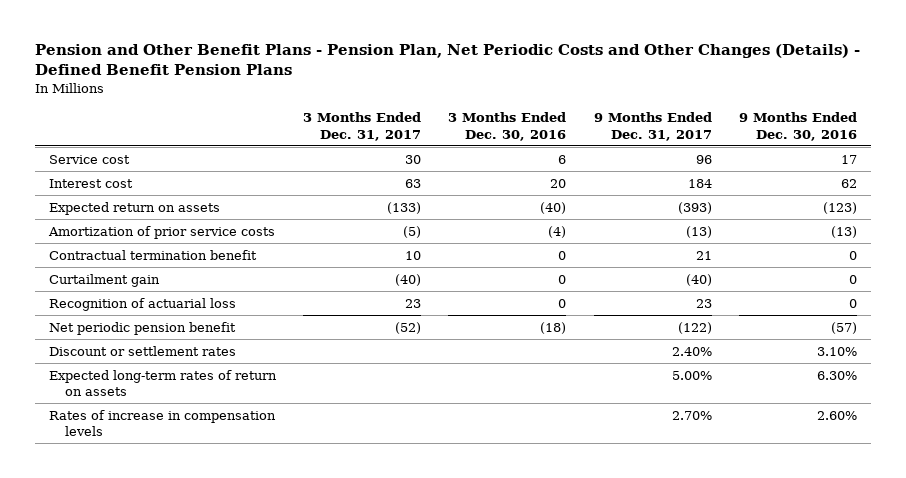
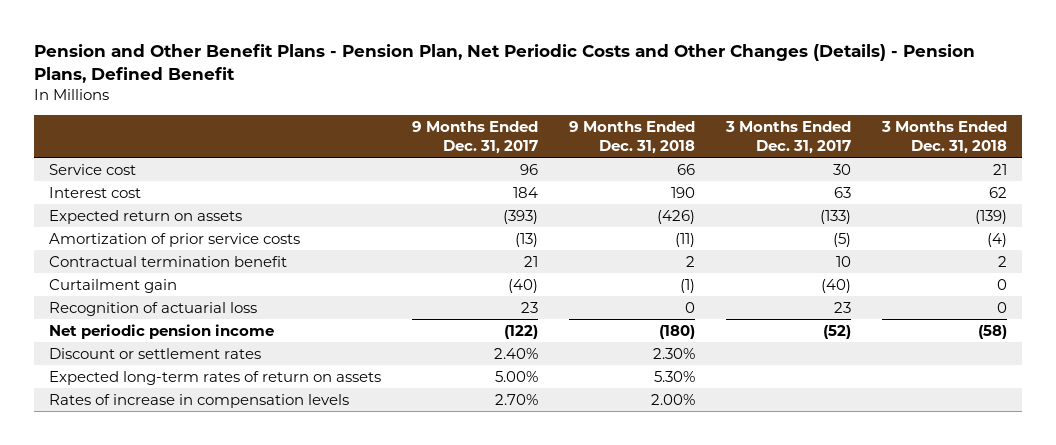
- Pension and Other Benefit Plans - Pension Plan, Net Periodic Costs and Other Changes (Details) - Defined Benefit Pension Plans
+ Pension and Other Benefit Plans - Pension Plan, Net Periodic Costs and Other Changes (Details) - Pension Plans, Defined Benefit
- | 3 Months Ended Dec. 31, 2017 | 3 Months Ended Dec. 30, 2016 | 9 Months Ended Dec. 31, 2017 | 9 Months Ended Dec. 30, 2016
+ | 9 Months Ended Dec. 31, 2017 | 9 Months Ended Dec. 31, 2018 | 3 Months Ended Dec. 31, 2017 | 3 Months Ended Dec. 31, 2018
- Net periodic pension benefit | (52) | (18) | (122) | (57)
+ Net periodic pension income | (122) | (180) | (52) | (58)

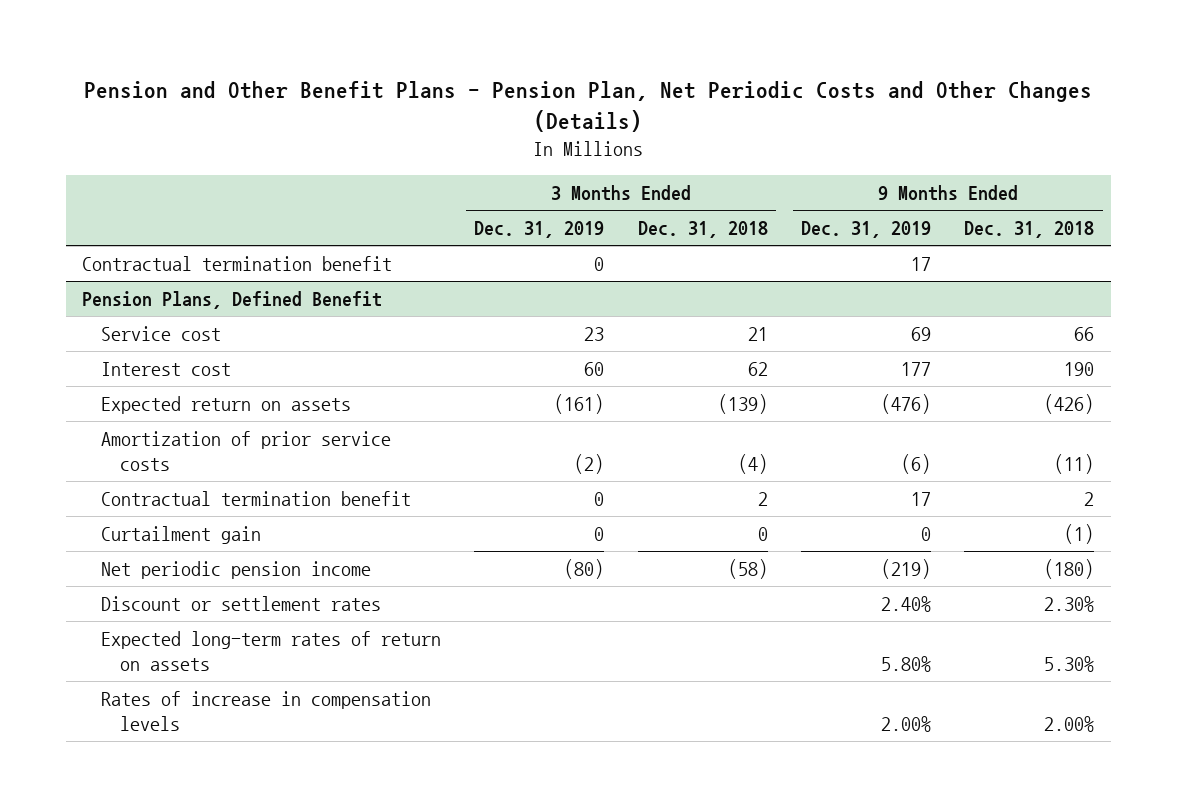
- Pension and Other Benefit Plans - Pension Plan, Net Periodic Costs and Other Changes (Details) - Pension Plans, Defined Benefit
+ Pension and Other Benefit Plans - Pension Plan, Net Periodic Costs and Other Changes (Details)
- | 9 Months Ended Dec. 31, 2017 | 9 Months Ended Dec. 31, 2018 | 3 Months Ended Dec. 31, 2017 | 3 Months Ended Dec. 31, 2018
+ | 3 Months Ended Dec. 31, 2019 | 3 Months Ended Dec. 31, 2018 | 9 Months Ended Dec. 31, 2019 | 9 Months Ended Dec. 31, 2018
+ Contractual termination benefit | 0 | | 17 |
+ Pension Plans, Defined Benefit
- Recognition of actuarial loss | 23 | 0 | 23 | 0

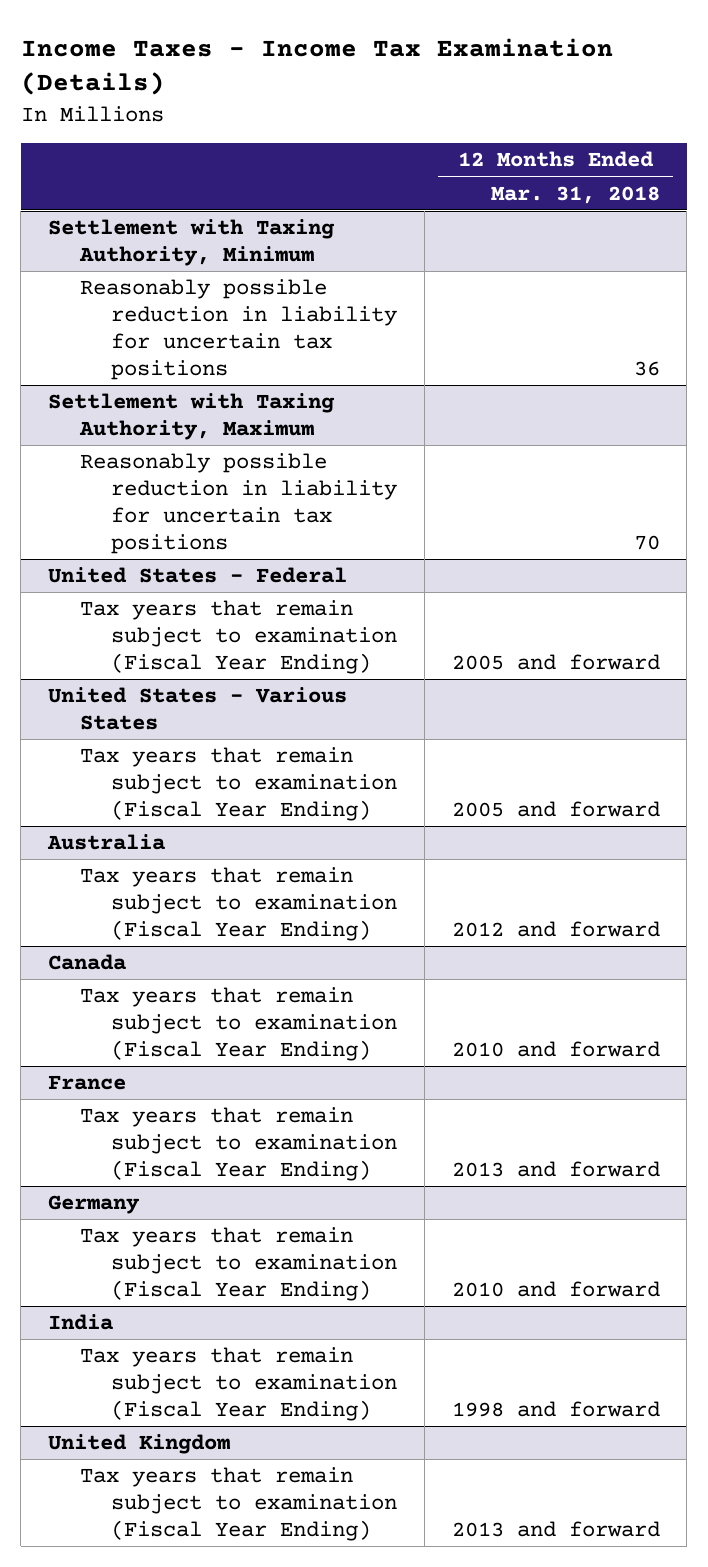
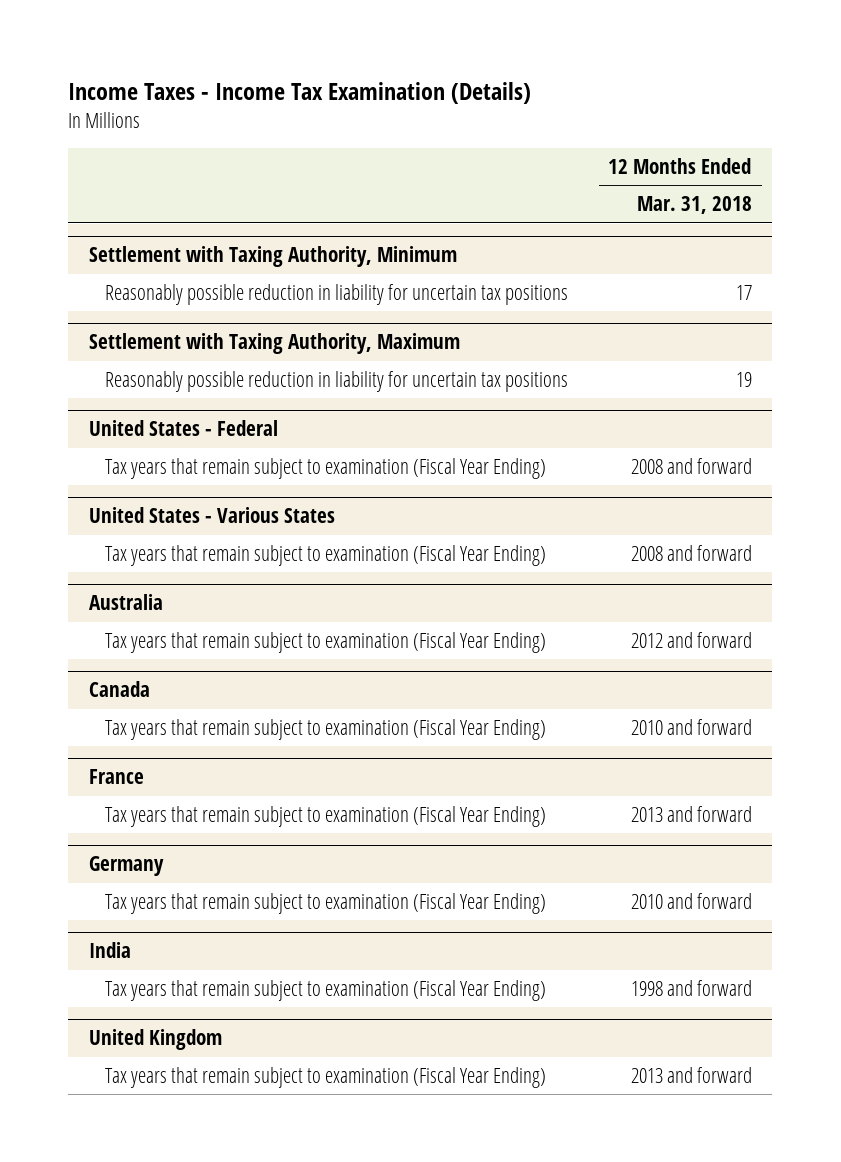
@ Settlement with Taxing Authority, Minimum
- Reasonably possible reduction in liability for uncertain tax positions | 36
+ Reasonably possible reduction in liability for uncertain tax positions | 17
@ Settlement with Taxing Authority, Maximum
- Reasonably possible reduction in liability for uncertain tax positions | 70
+ Reasonably possible reduction in liability for uncertain tax positions | 19
@ United States - Federal
- Tax years that remain subject to examination (Fiscal Year Ending) | 2005 and forward
+ Tax years that remain subject to examination (Fiscal Year Ending) | 2008 and forward
@ United States - Various States
- Tax years that remain subject to examination (Fiscal Year Ending) | 2005 and forward
+ Tax years that remain subject to examination (Fiscal Year Ending) | 2008 and forward

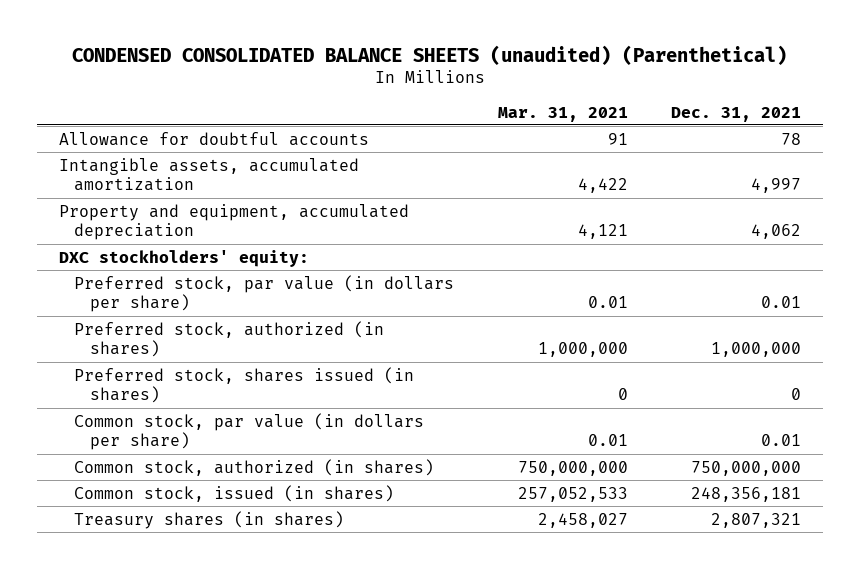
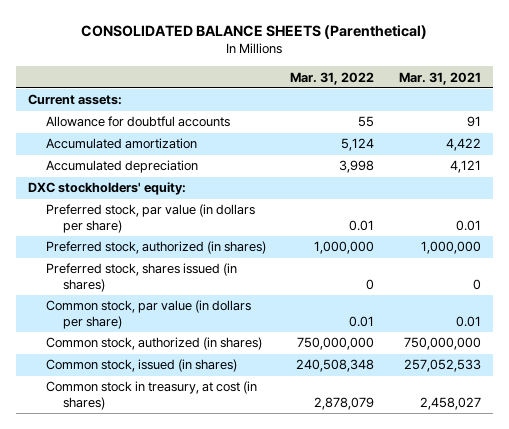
- CONDENSED CONSOLIDATED BALANCE SHEETS (unaudited) (Parenthetical)
+ CONSOLIDATED BALANCE SHEETS (Parenthetical)
- | Mar. 31, 2021 | Dec. 31, 2021
+ | Mar. 31, 2022 | Mar. 31, 2021
+ Current assets:
- Intangible assets, accumulated amortization | 4,422 | 4,997
- Property and equipment, accumulated depreciation | 4,121 | 4,062
+ Accumulated amortization | 5,124 | 4,422
+ Accumulated depreciation | 3,998 | 4,121
- Treasury shares (in shares) | 2,458,027 | 2,807,321
+ Common stock in treasury, at cost (in shares) | 2,878,079 | 2,458,027

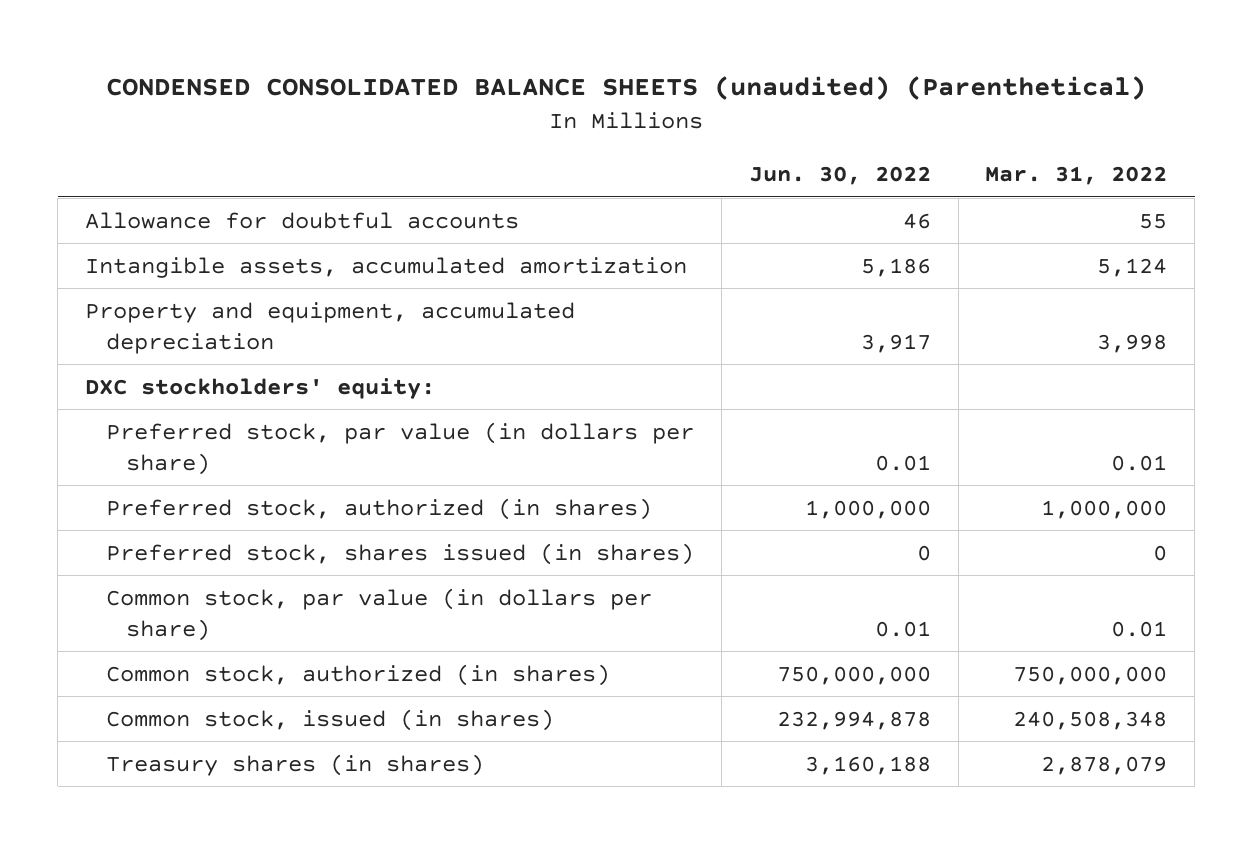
- CONSOLIDATED BALANCE SHEETS (Parenthetical)
+ CONDENSED CONSOLIDATED BALANCE SHEETS (unaudited) (Parenthetical)
- | Mar. 31, 2022 | Mar. 31, 2021
+ | Jun. 30, 2022 | Mar. 31, 2022
- Current assets:
- Accumulated amortization | 5,124 | 4,422
- Accumulated depreciation | 3,998 | 4,121
+ Intangible assets, accumulated amortization | 5,186 | 5,124
+ Property and equipment, accumulated depreciation | 3,917 | 3,998
- Common stock in treasury, at cost (in shares) | 2,878,079 | 2,458,027
+ Treasury shares (in shares) | 3,160,188 | 2,878,079

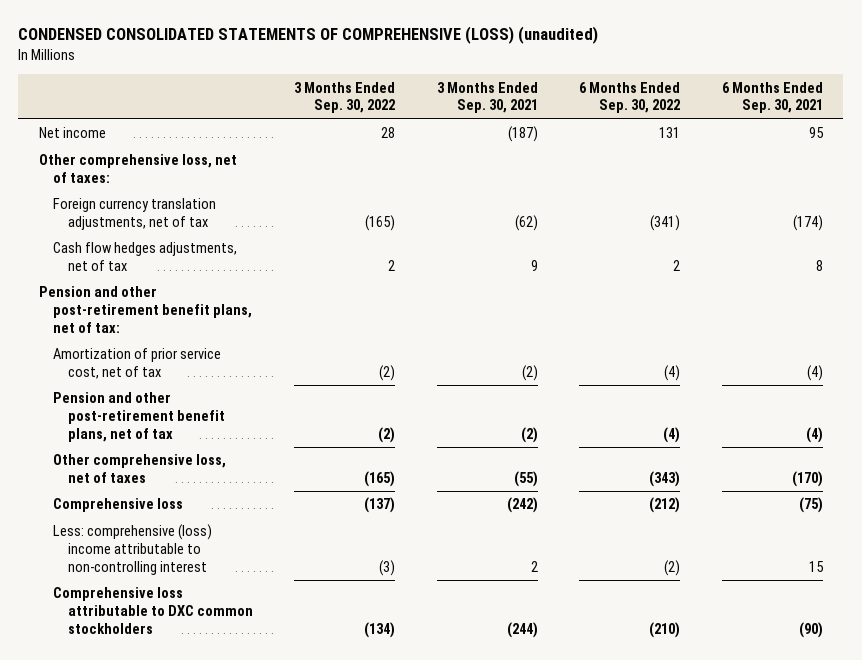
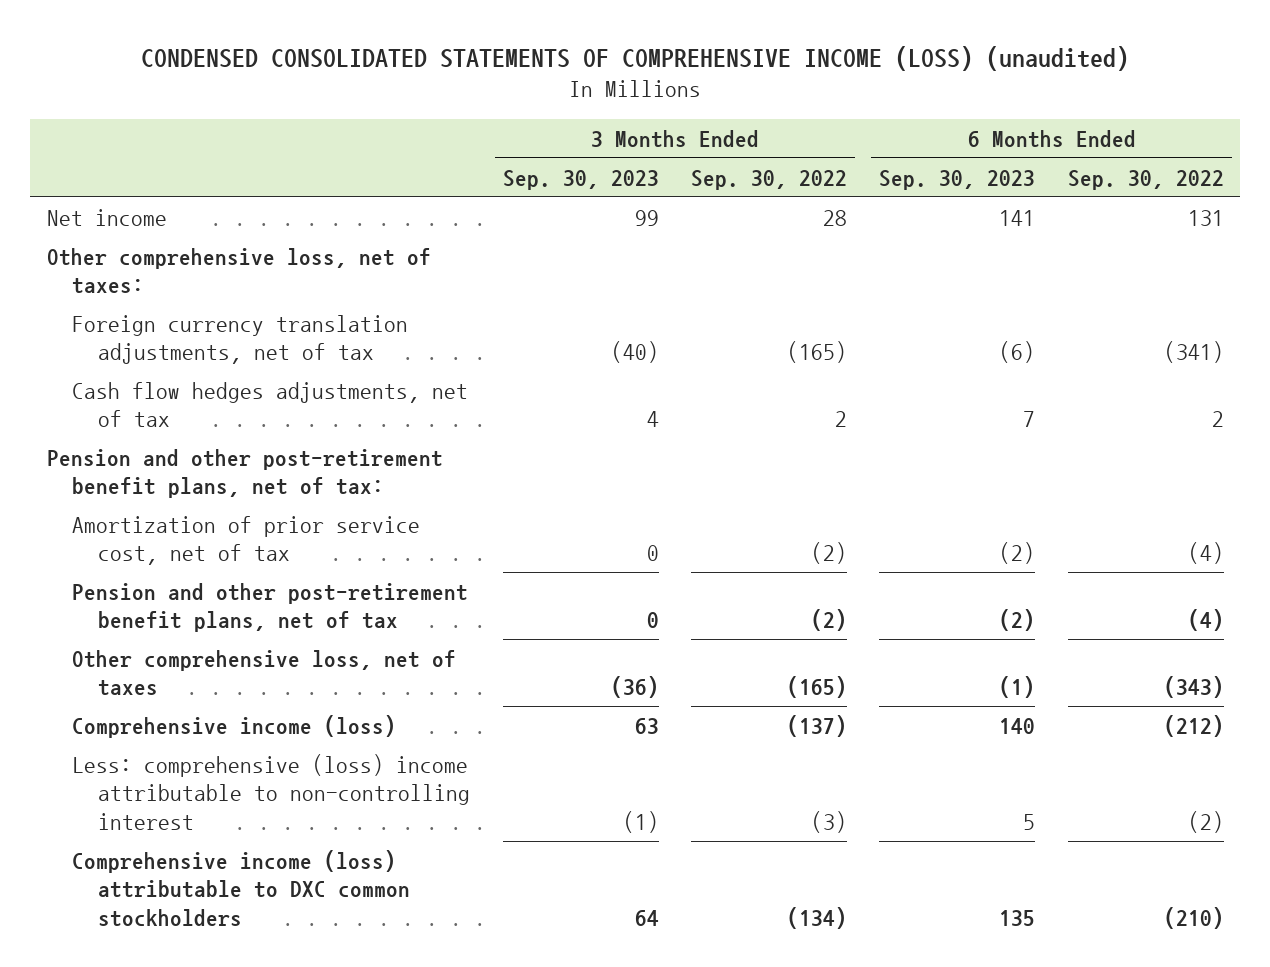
- CONDENSED CONSOLIDATED STATEMENTS OF COMPREHENSIVE (LOSS) (unaudited)
+ CONDENSED CONSOLIDATED STATEMENTS OF COMPREHENSIVE INCOME (LOSS) (unaudited)
- | 3 Months Ended Sep. 30, 2022 | 3 Months Ended Sep. 30, 2021 | 6 Months Ended Sep. 30, 2022 | 6 Months Ended Sep. 30, 2021
+ | 3 Months Ended Sep. 30, 2023 | 3 Months Ended Sep. 30, 2022 | 6 Months Ended Sep. 30, 2023 | 6 Months Ended Sep. 30, 2022
- Comprehensive loss | (137) | (242) | (212) | (75)
+ Comprehensive income (loss) | 63 | (137) | 140 | (212)
- Comprehensive loss attributable to DXC common stockholders | (134) | (244) | (210) | (90)
+ Comprehensive income (loss) attributable to DXC common stockholders | 64 | (134) | 135 | (210)

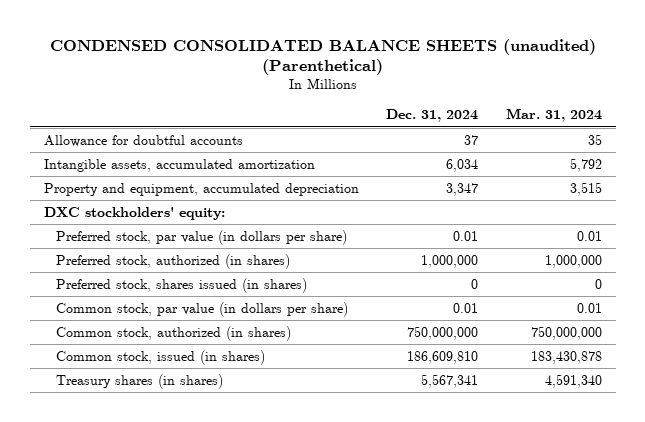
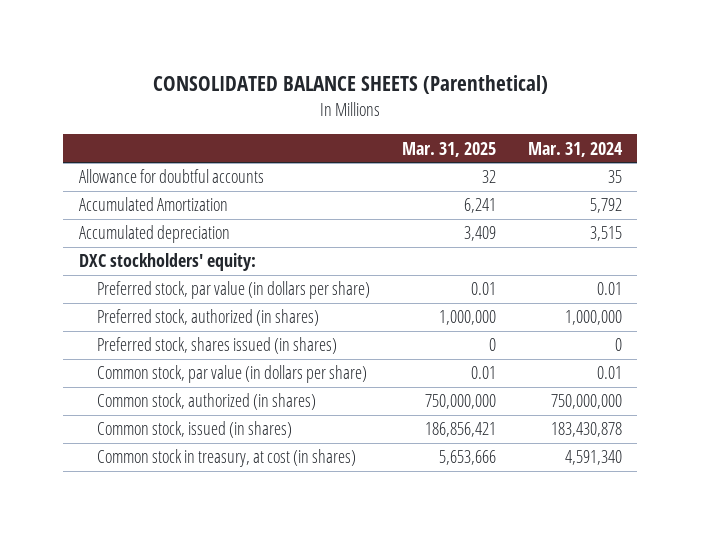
- CONDENSED CONSOLIDATED BALANCE SHEETS (unaudited) (Parenthetical)
+ CONSOLIDATED BALANCE SHEETS (Parenthetical)
- | Dec. 31, 2024 | Mar. 31, 2024
+ | Mar. 31, 2025 | Mar. 31, 2024
- Intangible assets, accumulated amortization | 6,034 | 5,792
- Property and equipment, accumulated depreciation | 3,347 | 3,515
+ Accumulated Amortization | 6,241 | 5,792
+ Accumulated depreciation | 3,409 | 3,515
- Treasury shares (in shares) | 5,567,341 | 4,591,340
+ Common stock in treasury, at cost (in shares) | 5,653,666 | 4,591,340

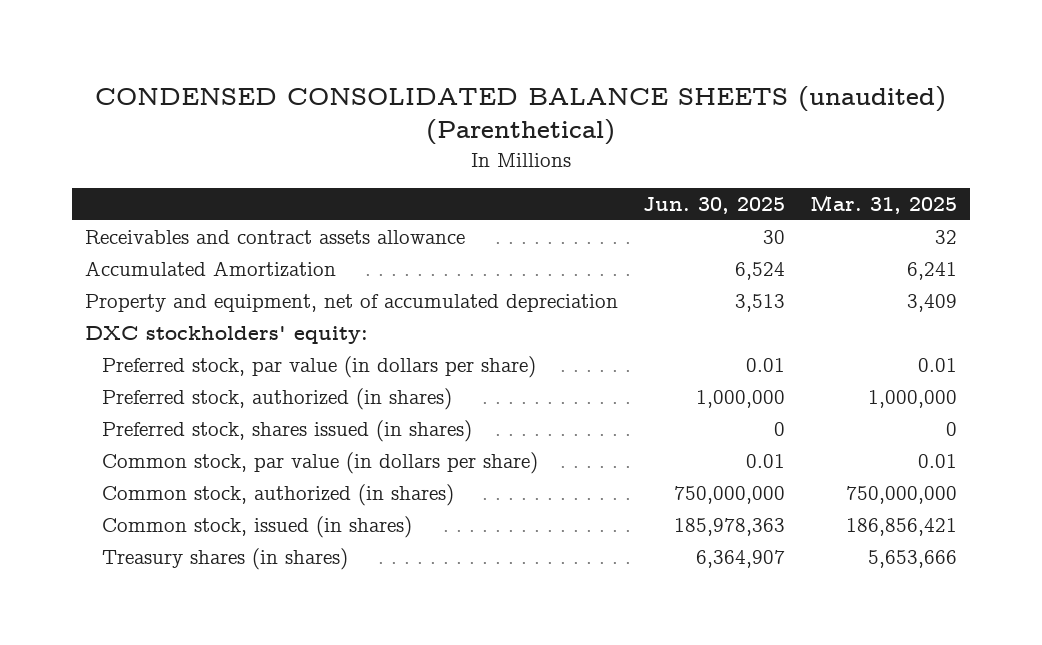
- CONSOLIDATED BALANCE SHEETS (Parenthetical)
+ CONDENSED CONSOLIDATED BALANCE SHEETS (unaudited) (Parenthetical)
- | Mar. 31, 2025 | Mar. 31, 2024
+ | Jun. 30, 2025 | Mar. 31, 2025
- Allowance for doubtful accounts | 32 | 35
+ Receivables and contract assets allowance | 30 | 32
- Accumulated depreciation | 3,409 | 3,515
+ Property and equipment, net of accumulated depreciation | 3,513 | 3,409
- Common stock in treasury, at cost (in shares) | 5,653,666 | 4,591,340
+ Treasury shares (in shares) | 6,364,907 | 5,653,666

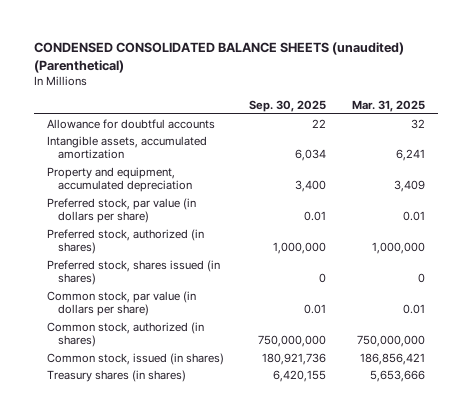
- | Jun. 30, 2025 | Mar. 31, 2025
+ | Sep. 30, 2025 | Mar. 31, 2025
- Receivables and contract assets allowance | 30 | 32
- Accumulated Amortization | 6,524 | 6,241
- Property and equipment, net of accumulated depreciation | 3,513 | 3,409
- DXC stockholders' equity:
+ Allowance for doubtful accounts | 22 | 32
+ Intangible assets, accumulated amortization | 6,034 | 6,241
+ Property and equipment, accumulated depreciation | 3,400 | 3,409

